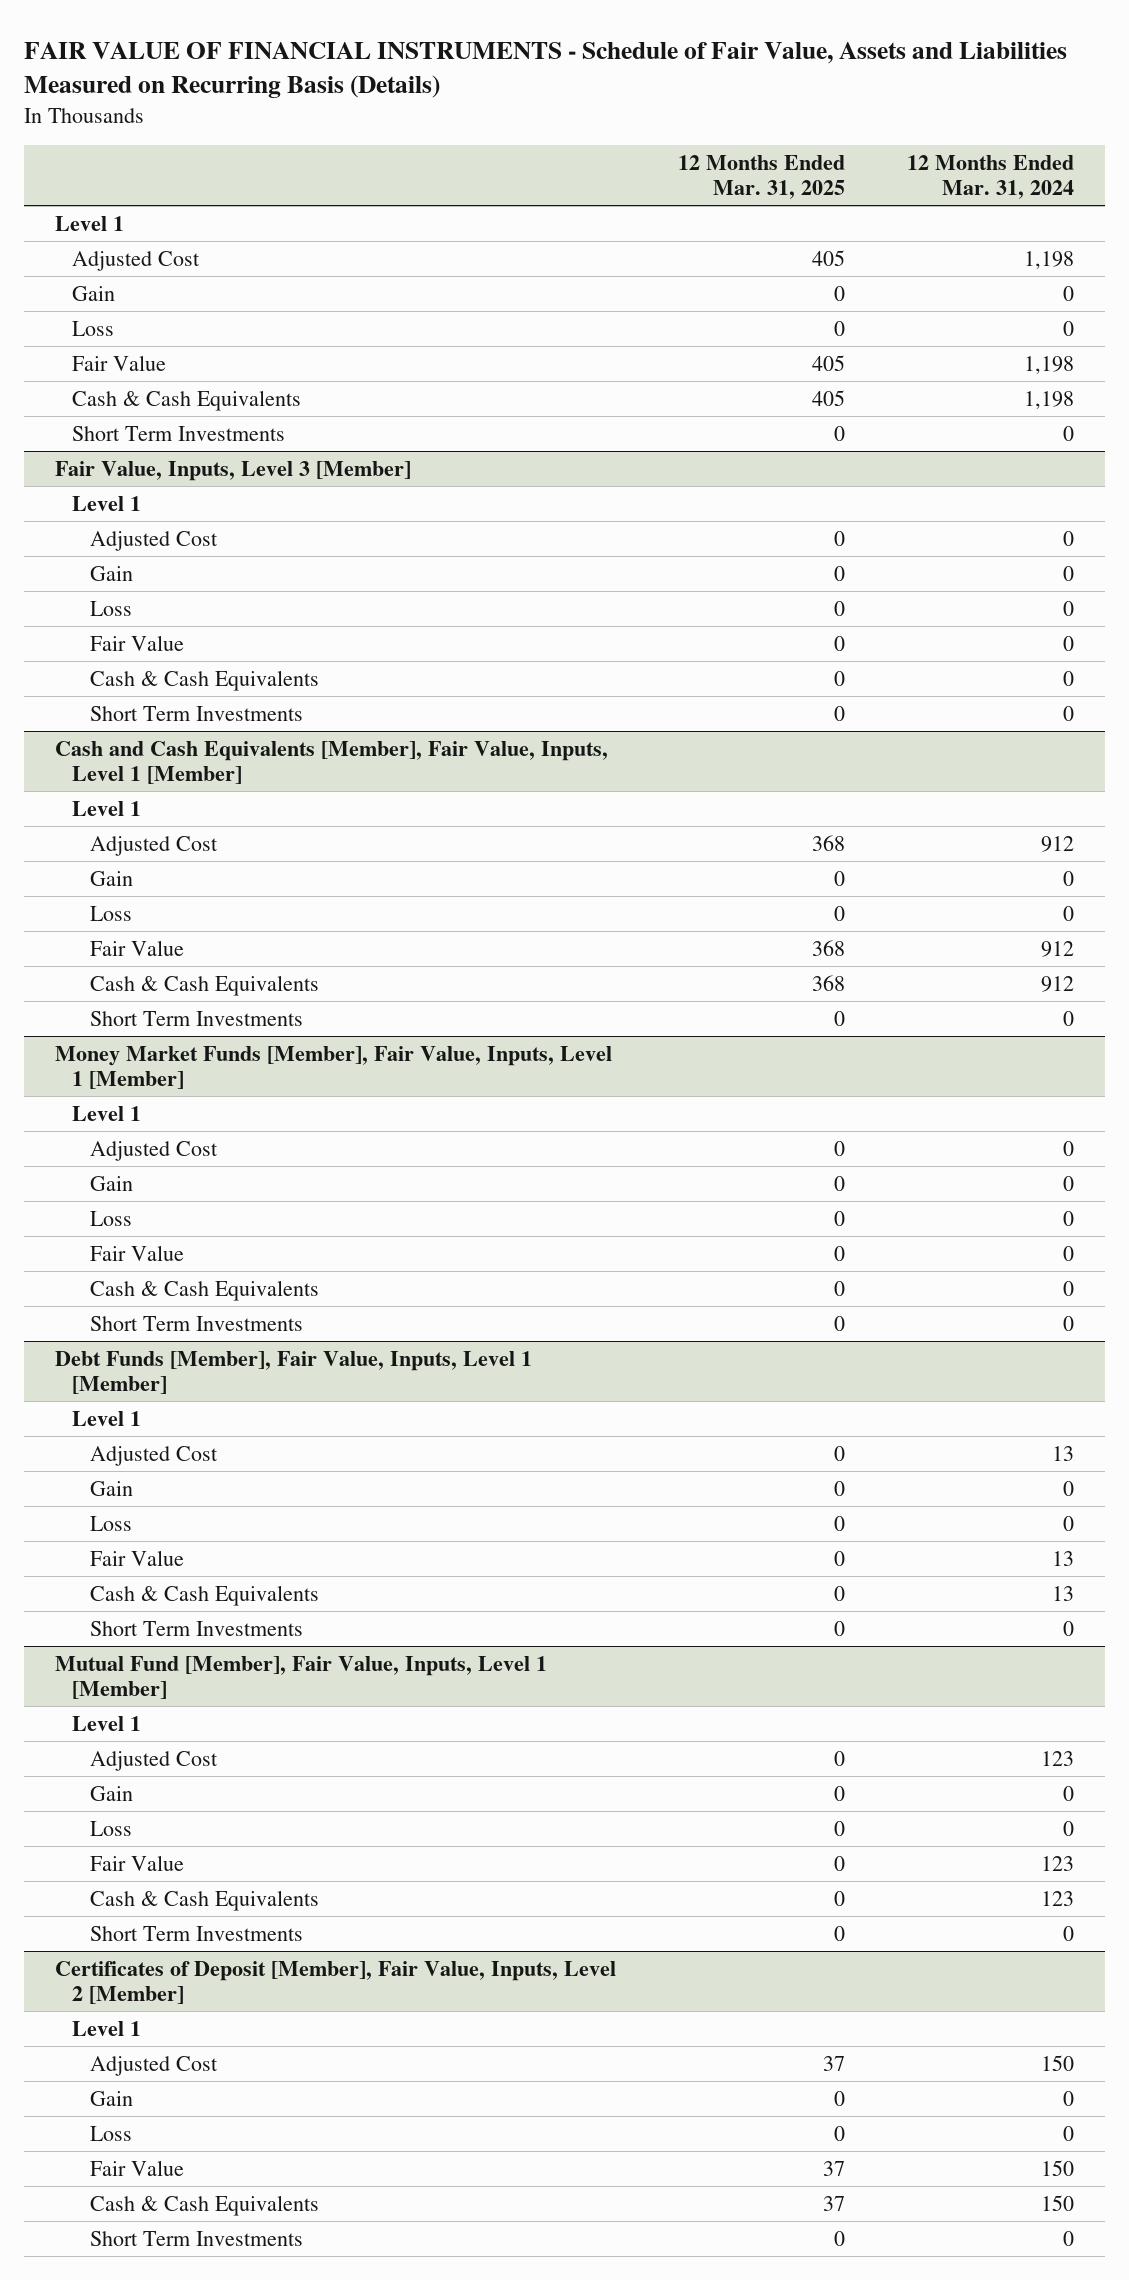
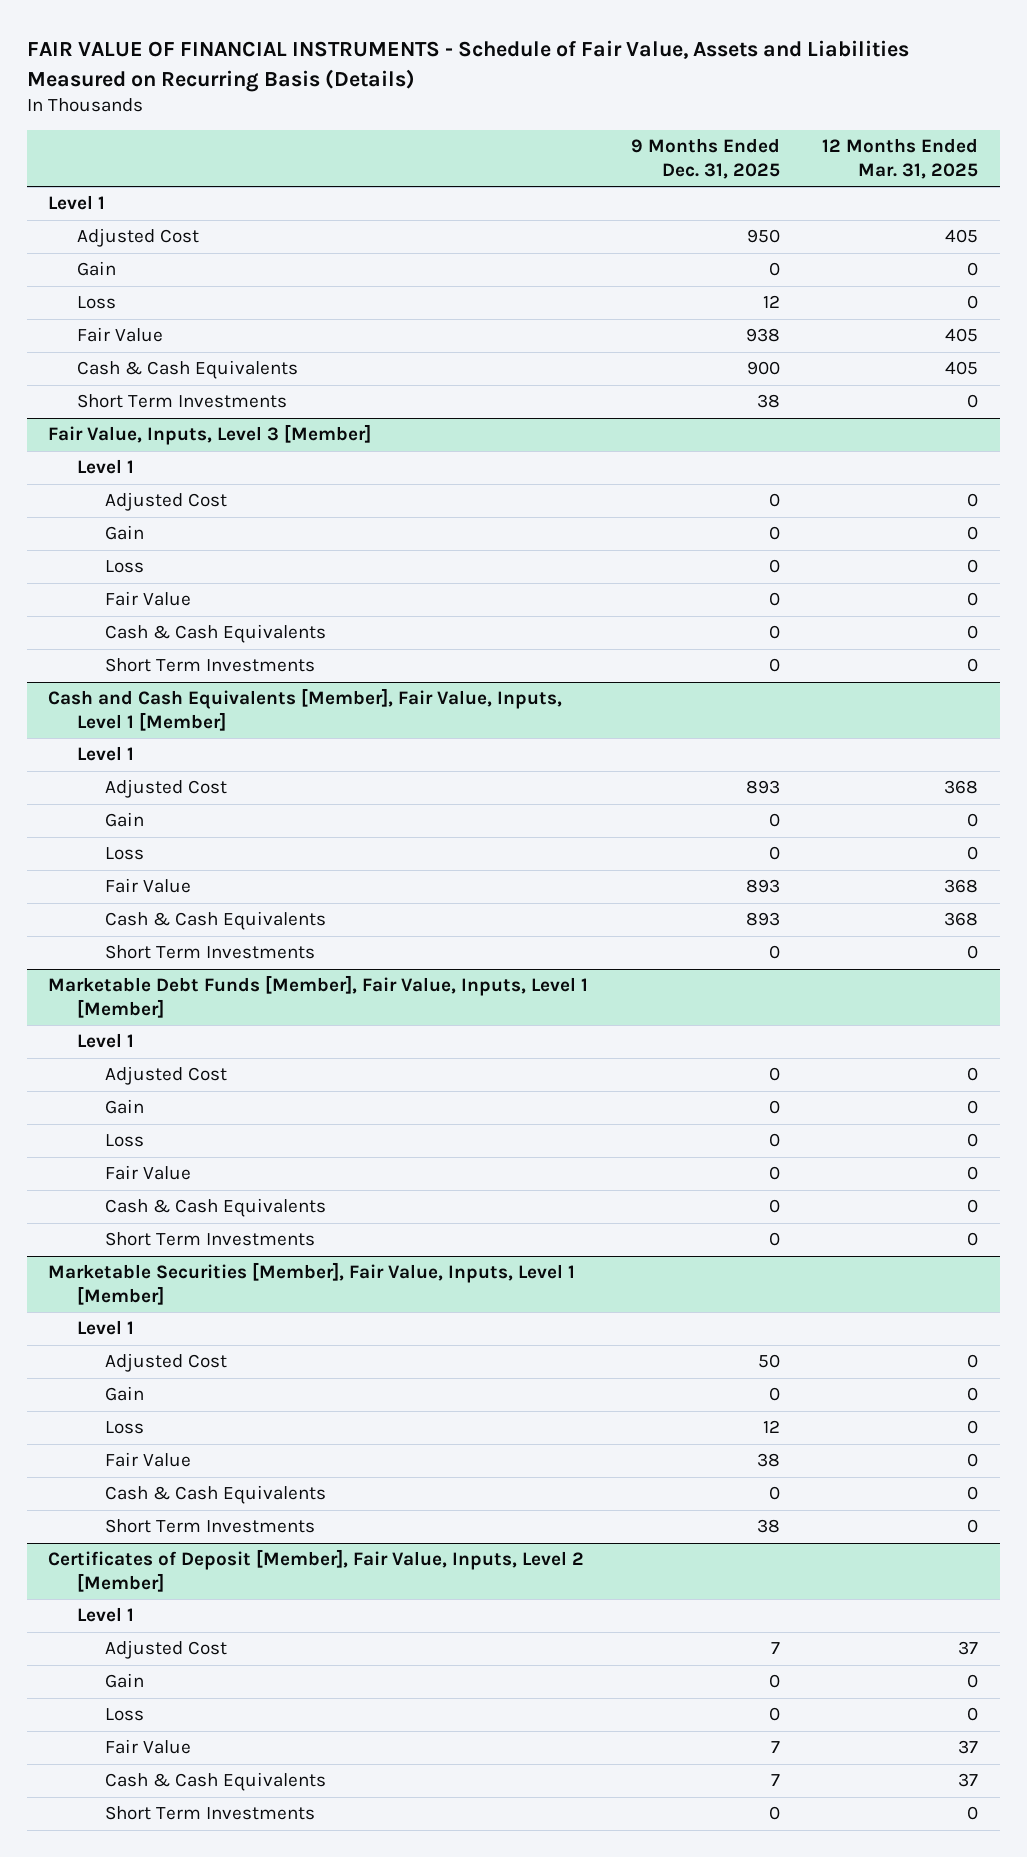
- | 12 Months Ended Mar. 31, 2025 | 12 Months Ended Mar. 31, 2024
+ | 9 Months Ended Dec. 31, 2025 | 12 Months Ended Mar. 31, 2025
- Money Market Funds [Member], Fair Value, Inputs, Level 1 [Member]
- Level 1
- Adjusted Cost | 0 | 0
- Gain | 0 | 0
- Loss | 0 | 0
- Fair Value | 0 | 0
- Cash & Cash Equivalents | 0 | 0
- Short Term Investments | 0 | 0
- Debt Funds [Member], Fair Value, Inputs, Level 1 [Member]
+ Marketable Debt Funds [Member], Fair Value, Inputs, Level 1 [Member]
- Mutual Fund [Member], Fair Value, Inputs, Level 1 [Member]
+ Marketable Securities [Member], Fair Value, Inputs, Level 1 [Member]

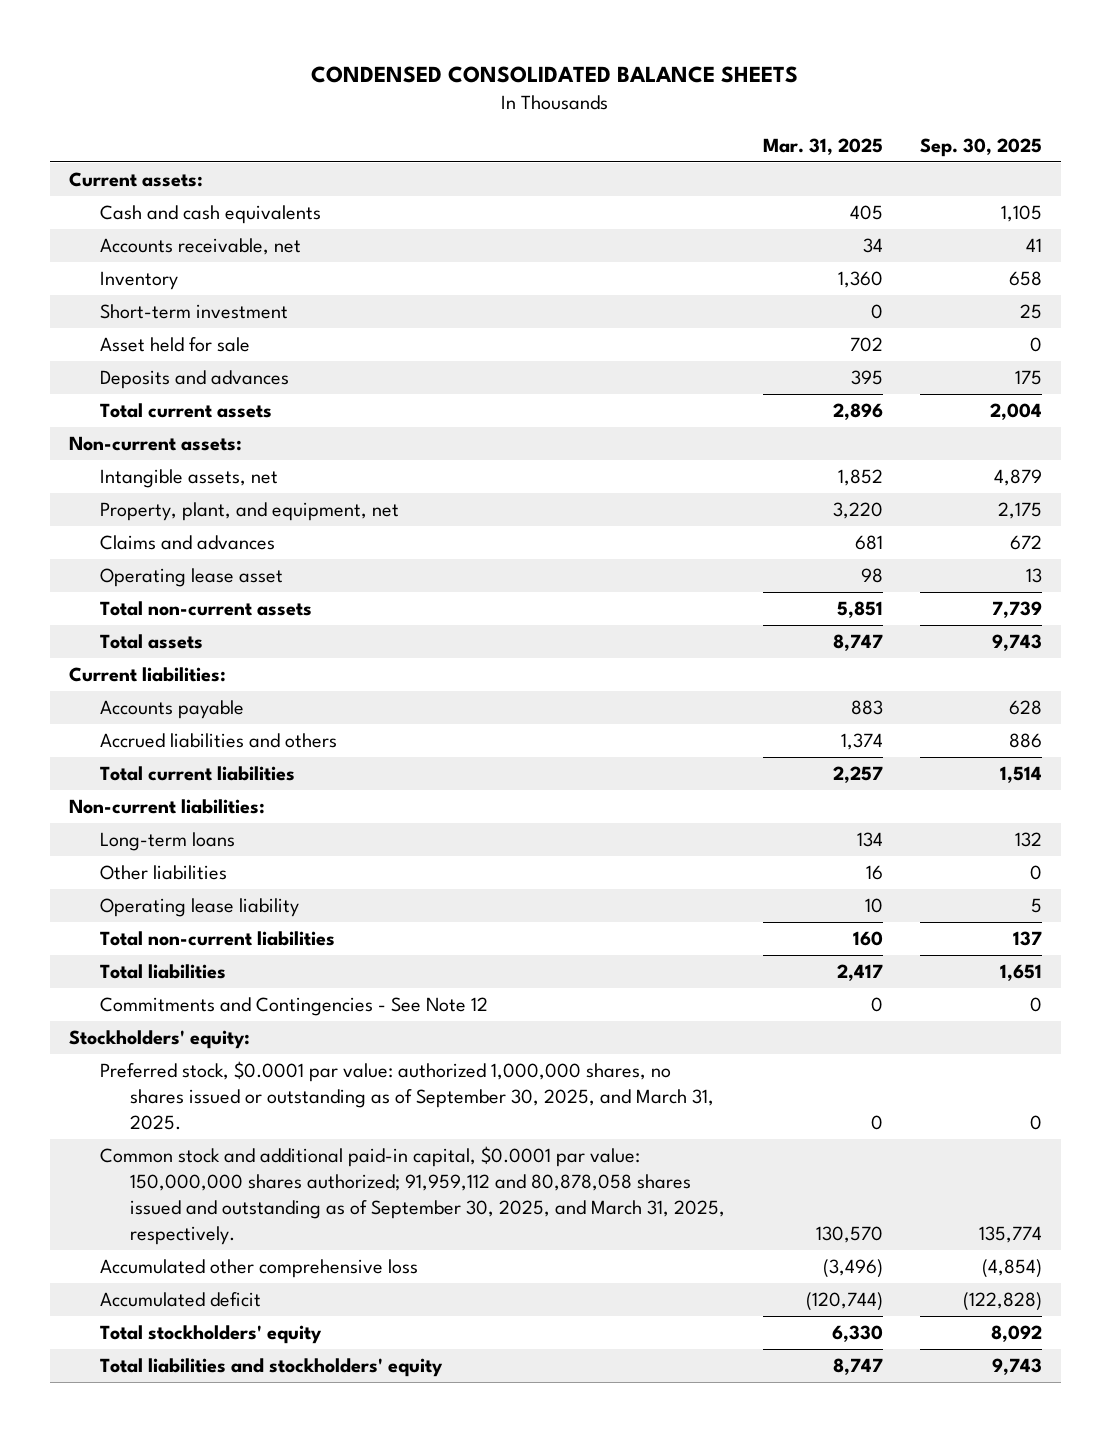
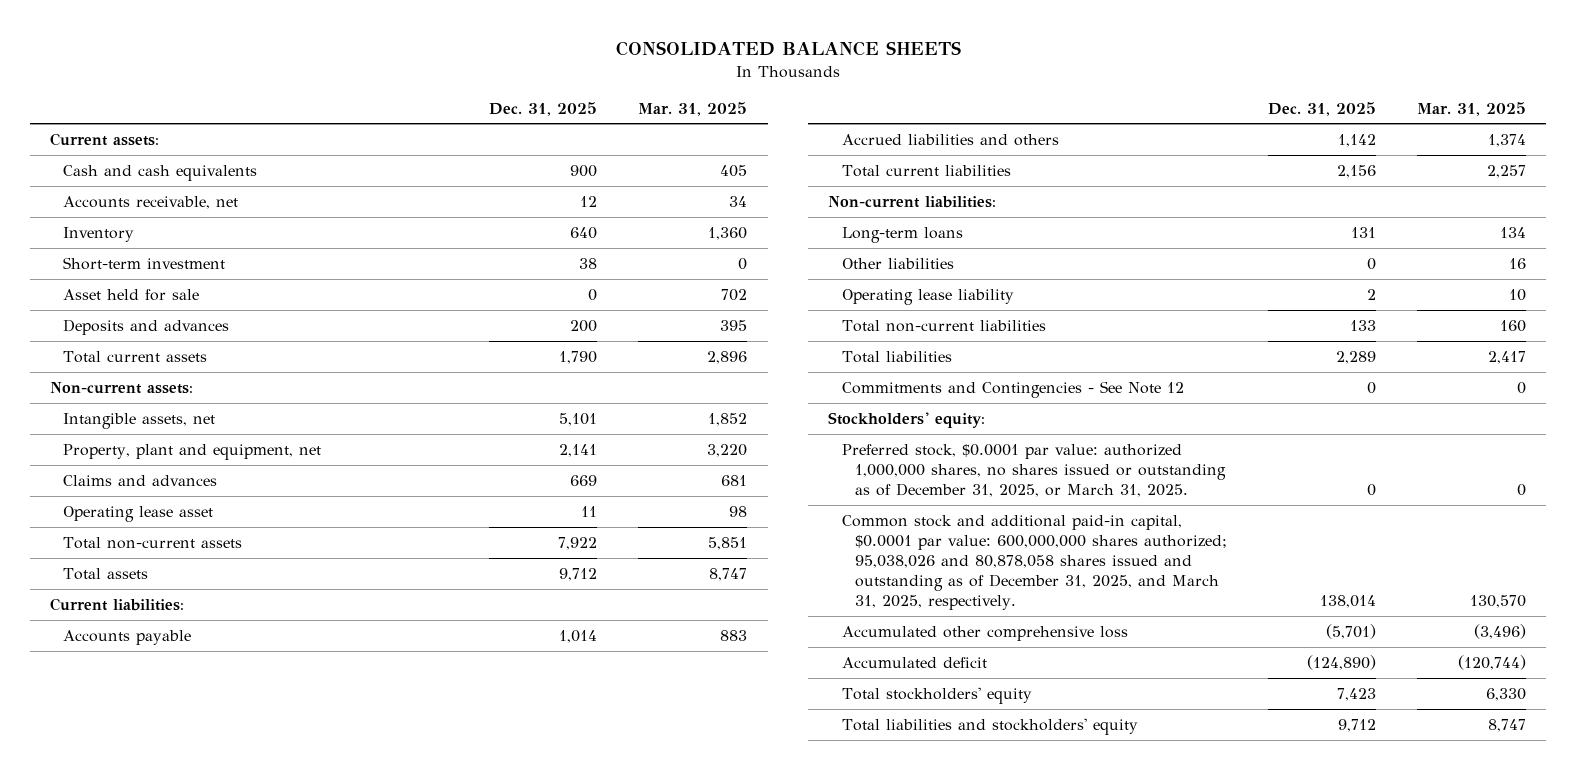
- CONDENSED CONSOLIDATED BALANCE SHEETS
+ CONSOLIDATED BALANCE SHEETS
- | Mar. 31, 2025 | Sep. 30, 2025
+ | Dec. 31, 2025 | Mar. 31, 2025
- Property, plant, and equipment, net | 3,220 | 2,175
+ Property, plant and equipment, net | 2,141 | 3,220
- Preferred stock, $0.0001 par value: authorized 1,000,000 shares, no shares issued or outstanding as of September 30, 2025, and March 31, 2025. | 0 | 0
- Common stock and additional paid-in capital, $0.0001 par value: 150,000,000 shares authorized; 91,959,112 and 80,878,058 shares issued and outstanding as of September 30, 2025, and March 31, 2025, respectively. | 130,570 | 135,774
+ Preferred stock, $0.0001 par value: authorized 1,000,000 shares, no shares issued or outstanding as of December 31, 2025, or March 31, 2025. | 0 | 0
+ Common stock and additional paid-in capital, $0.0001 par value: 600,000,000 shares authorized; 95,038,026 and 80,878,058 shares issued and outstanding as of December 31, 2025, and March 31, 2025, respectively. | 138,014 | 130,570

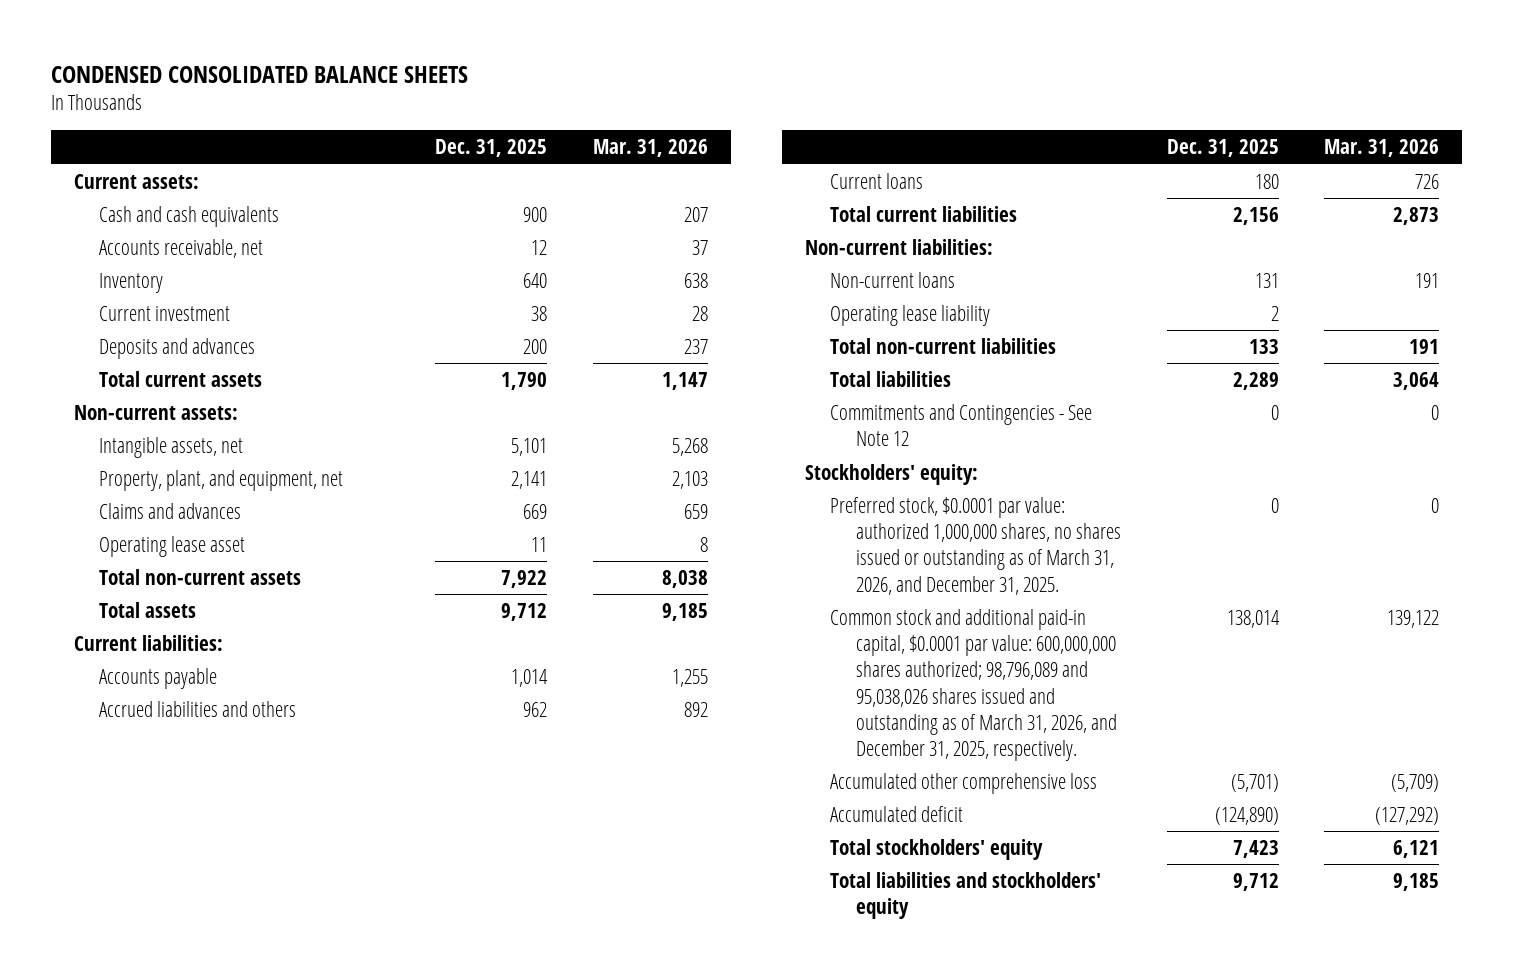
- CONSOLIDATED BALANCE SHEETS
+ CONDENSED CONSOLIDATED BALANCE SHEETS
- | Dec. 31, 2025 | Mar. 31, 2025
+ | Dec. 31, 2025 | Mar. 31, 2026
- Short-term investment | 38 | 0
- Asset held for sale | 0 | 702
+ Current investment | 38 | 28
- Property, plant and equipment, net | 2,141 | 3,220
+ Property, plant, and equipment, net | 2,141 | 2,103
- Accrued liabilities and others | 1,142 | 1,374
+ Accrued liabilities and others | 962 | 892
+ Current loans | 180 | 726
- Long-term loans | 131 | 134
- Other liabilities | 0 | 16
+ Non-current loans | 131 | 191
- Preferred stock, $0.0001 par value: authorized 1,000,000 shares, no shares issued or outstanding as of December 31, 2025, or March 31, 2025. | 0 | 0
- Common stock and additional paid-in capital, $0.0001 par value: 600,000,000 shares authorized; 95,038,026 and 80,878,058 shares issued and outstanding as of December 31, 2025, and March 31, 2025, respectively. | 138,014 | 130,570
+ Preferred stock, $0.0001 par value: authorized 1,000,000 shares, no shares issued or outstanding as of March 31, 2026, and December 31, 2025. | 0 | 0
+ Common stock and additional paid-in capital, $0.0001 par value: 600,000,000 shares authorized; 98,796,089 and 95,038,026 shares issued and outstanding as of March 31, 2026, and December 31, 2025, respectively. | 138,014 | 139,122

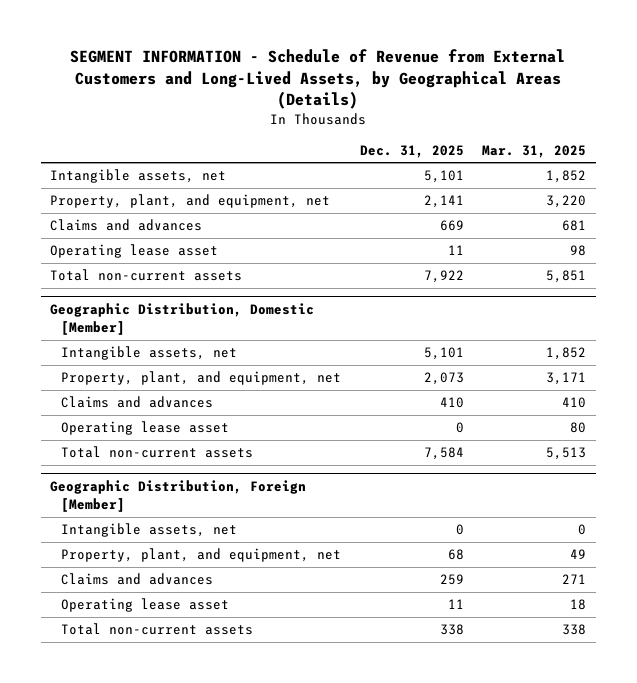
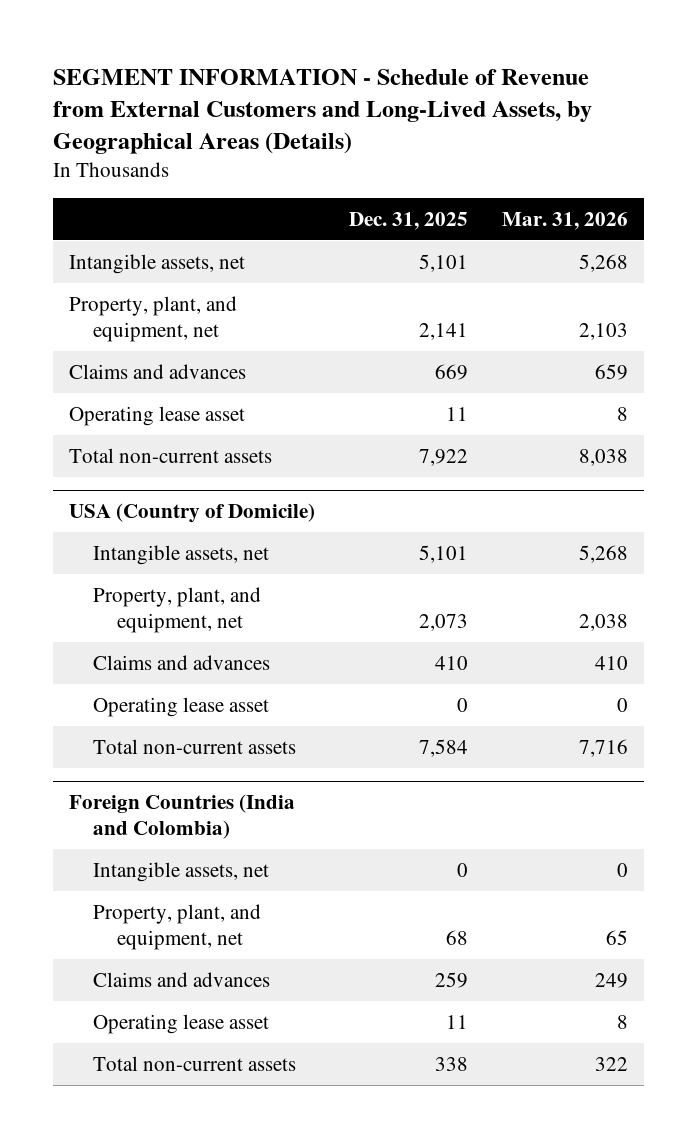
- | Dec. 31, 2025 | Mar. 31, 2025
+ | Dec. 31, 2025 | Mar. 31, 2026
- Geographic Distribution, Domestic [Member]
+ USA (Country of Domicile)
- Geographic Distribution, Foreign [Member]
+ Foreign Countries (India and Colombia)

